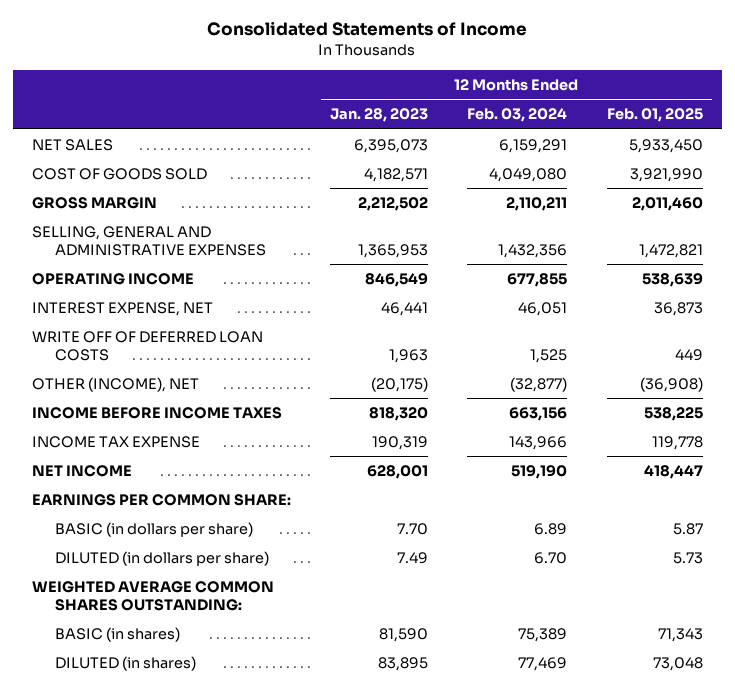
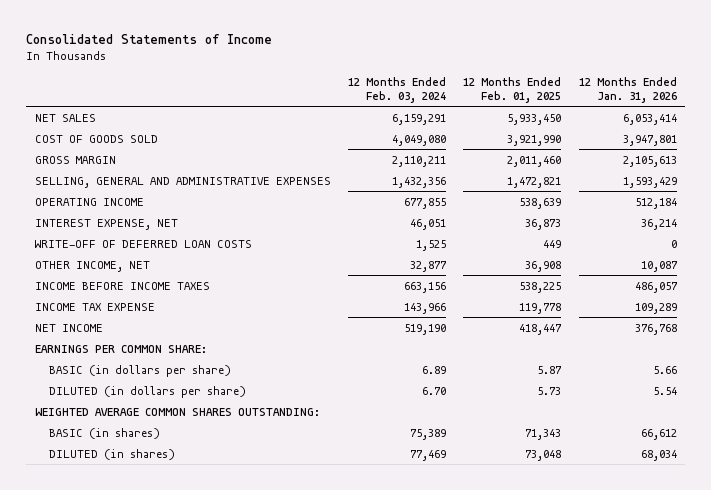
- | 12 Months Ended Jan. 28, 2023 | 12 Months Ended Feb. 03, 2024 | 12 Months Ended Feb. 01, 2025
+ | 12 Months Ended Feb. 03, 2024 | 12 Months Ended Feb. 01, 2025 | 12 Months Ended Jan. 31, 2026
- WRITE OFF OF DEFERRED LOAN COSTS | 1,963 | 1,525 | 449
- OTHER (INCOME), NET | (20,175) | (32,877) | (36,908)
+ WRITE-OFF OF DEFERRED LOAN COSTS | 1,525 | 449 | 0
+ OTHER INCOME, NET | 32,877 | 36,908 | 10,087

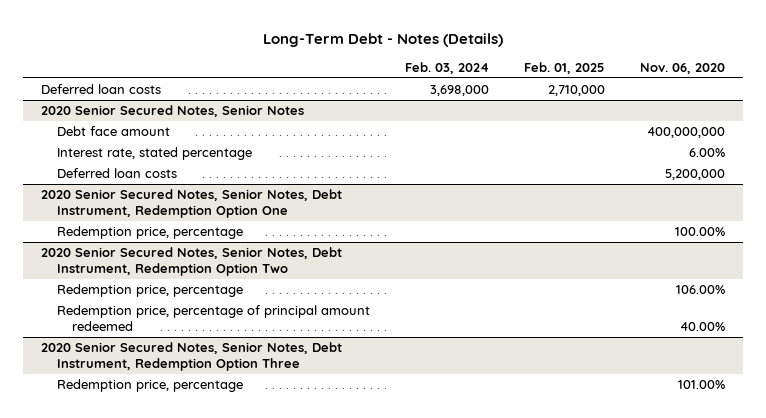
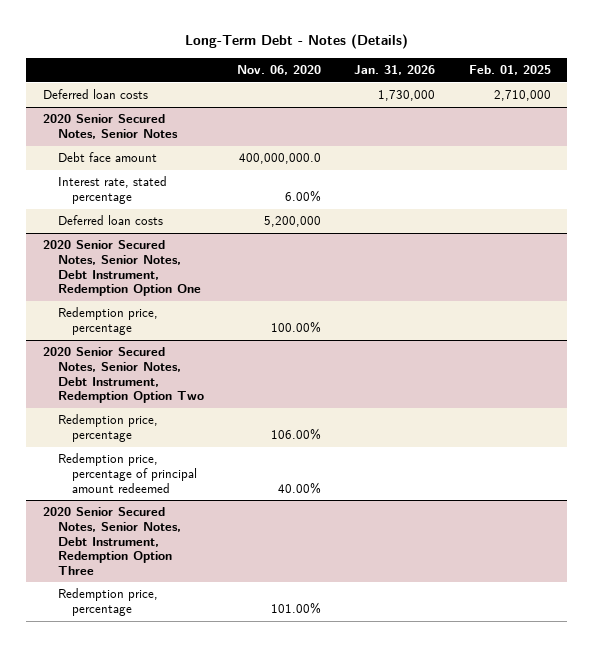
- | Feb. 03, 2024 | Feb. 01, 2025 | Nov. 06, 2020
+ | Nov. 06, 2020 | Jan. 31, 2026 | Feb. 01, 2025
@ 2020 Senior Secured Notes, Senior Notes
- Debt face amount | | | 400,000,000
+ Debt face amount | 400,000,000.0 | |

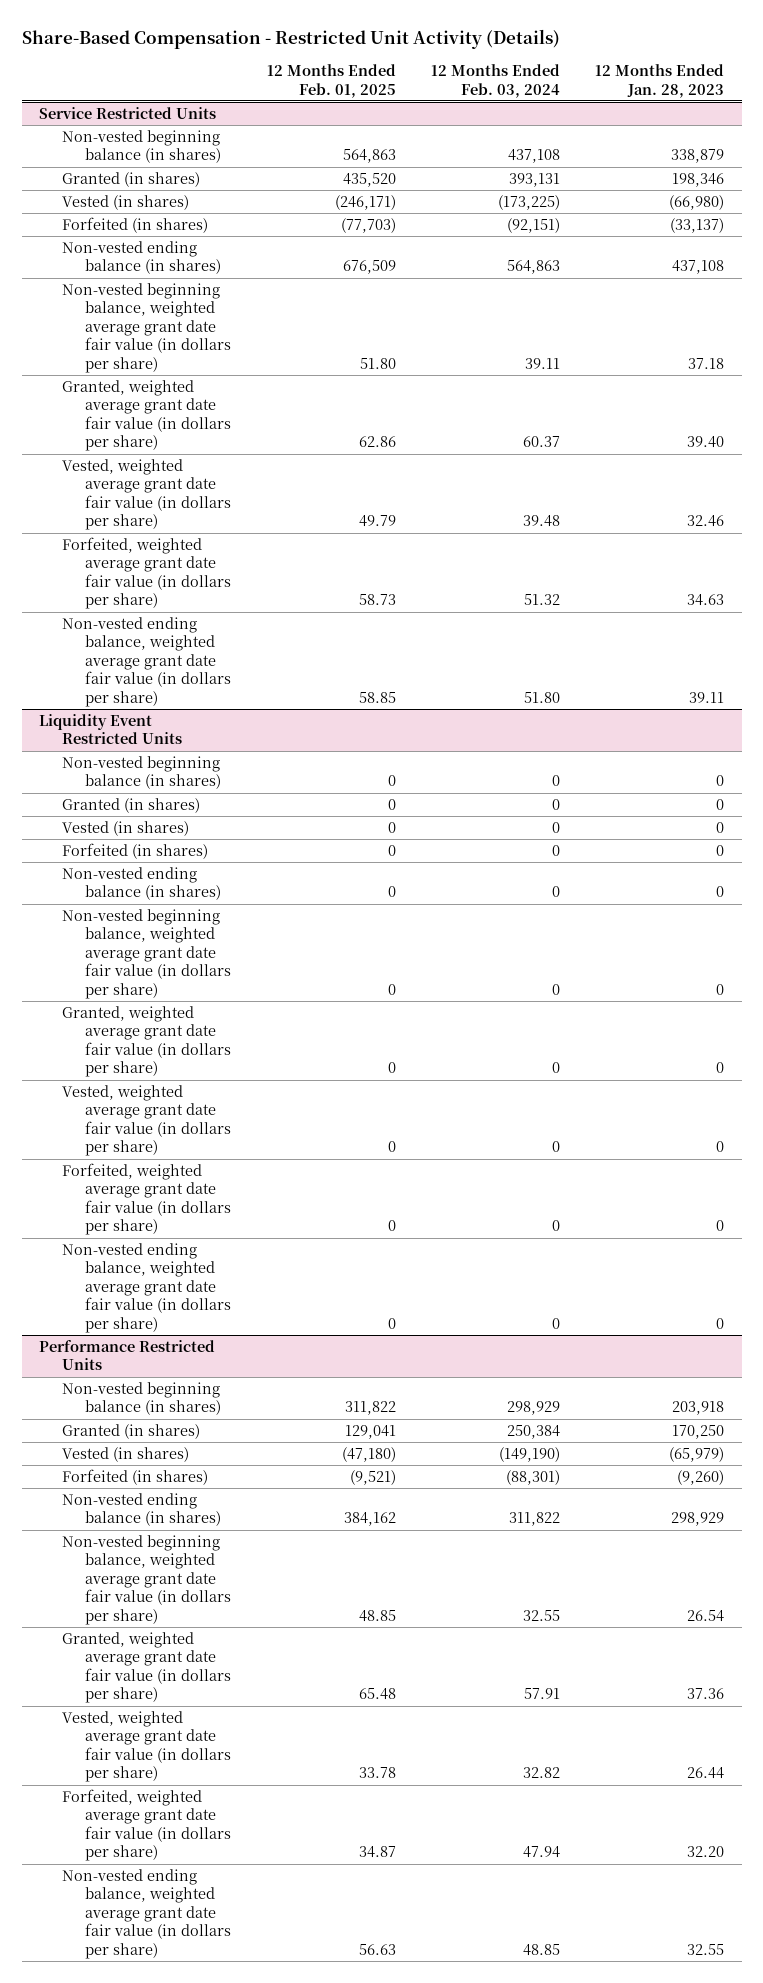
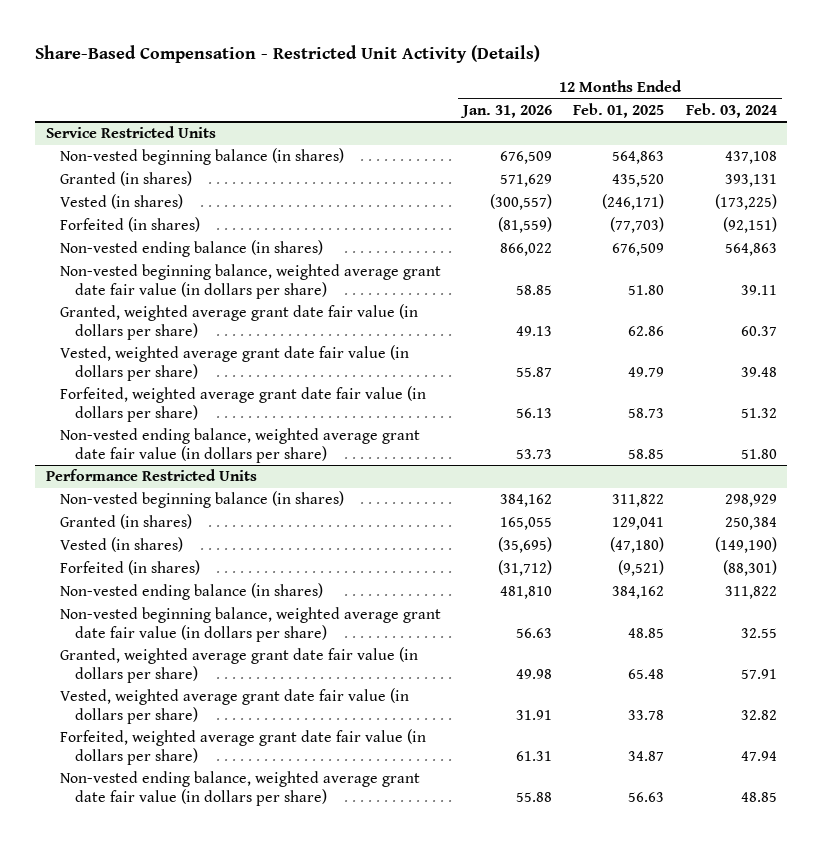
- | 12 Months Ended Feb. 01, 2025 | 12 Months Ended Feb. 03, 2024 | 12 Months Ended Jan. 28, 2023
+ | 12 Months Ended Jan. 31, 2026 | 12 Months Ended Feb. 01, 2025 | 12 Months Ended Feb. 03, 2024
- Liquidity Event Restricted Units
- Non-vested beginning balance (in shares) | 0 | 0 | 0
- Granted (in shares) | 0 | 0 | 0
- Vested (in shares) | 0 | 0 | 0
- Forfeited (in shares) | 0 | 0 | 0
- Non-vested ending balance (in shares) | 0 | 0 | 0
- Non-vested beginning balance, weighted average grant date fair value (in dollars per share) | 0 | 0 | 0
- Granted, weighted average grant date fair value (in dollars per share) | 0 | 0 | 0
- Vested, weighted average grant date fair value (in dollars per share) | 0 | 0 | 0
- Forfeited, weighted average grant date fair value (in dollars per share) | 0 | 0 | 0
- Non-vested ending balance, weighted average grant date fair value (in dollars per share) | 0 | 0 | 0

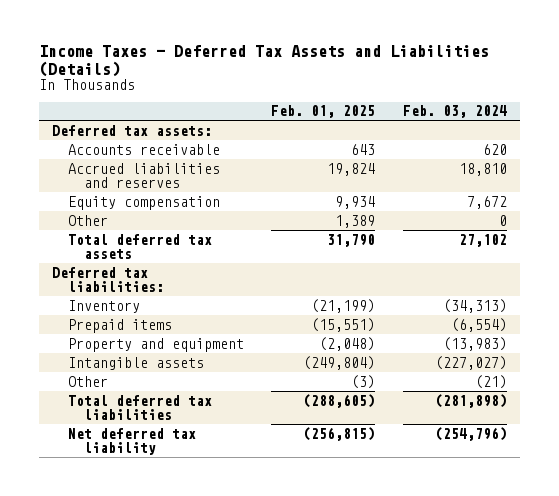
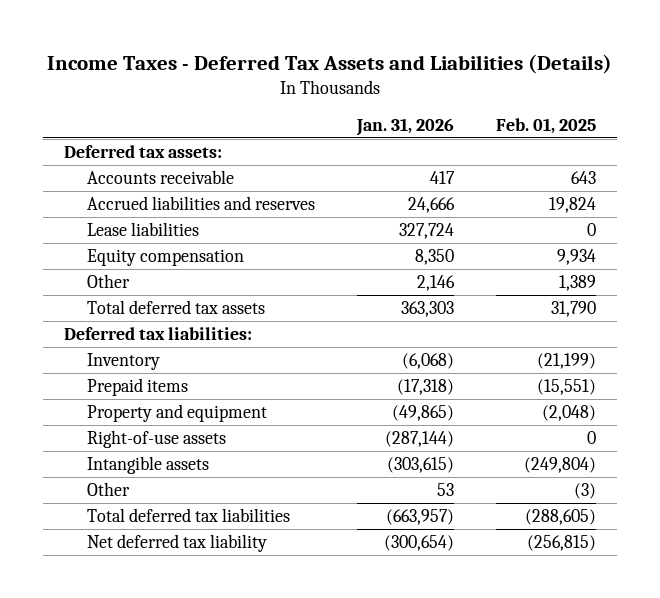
- | Feb. 01, 2025 | Feb. 03, 2024
+ | Jan. 31, 2026 | Feb. 01, 2025
+ Lease liabilities | 327,724 | 0
+ Right-of-use assets | (287,144) | 0

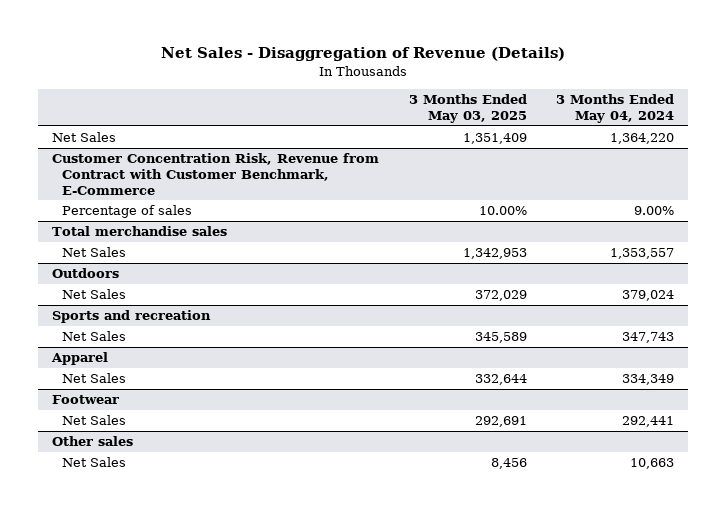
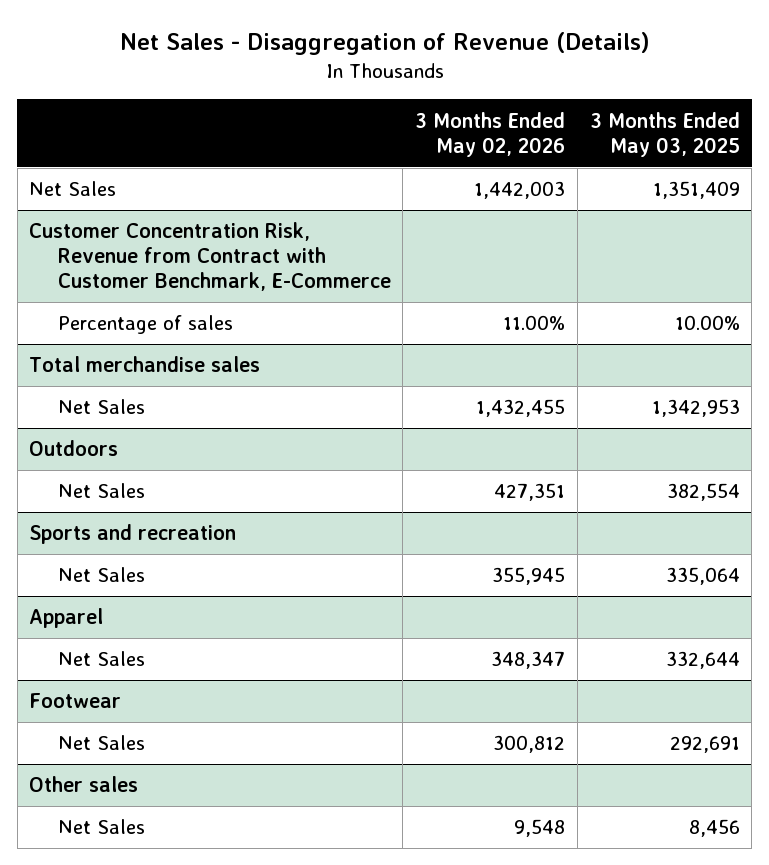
- | 3 Months Ended May 03, 2025 | 3 Months Ended May 04, 2024
+ | 3 Months Ended May 02, 2026 | 3 Months Ended May 03, 2025
@ Outdoors
- Net Sales | 372,029 | 379,024
+ Net Sales | 427,351 | 382,554
@ Sports and recreation
- Net Sales | 345,589 | 347,743
+ Net Sales | 355,945 | 335,064

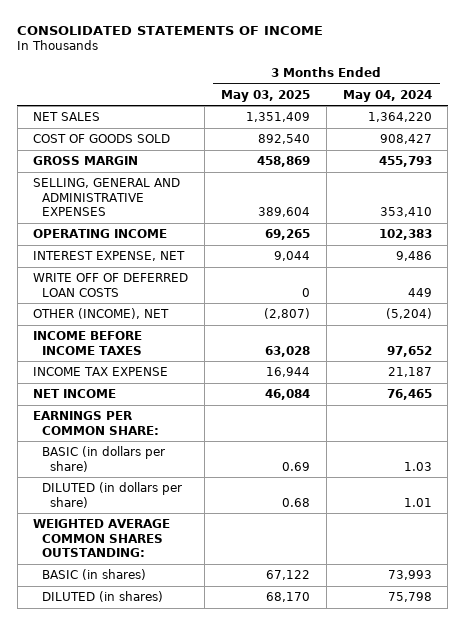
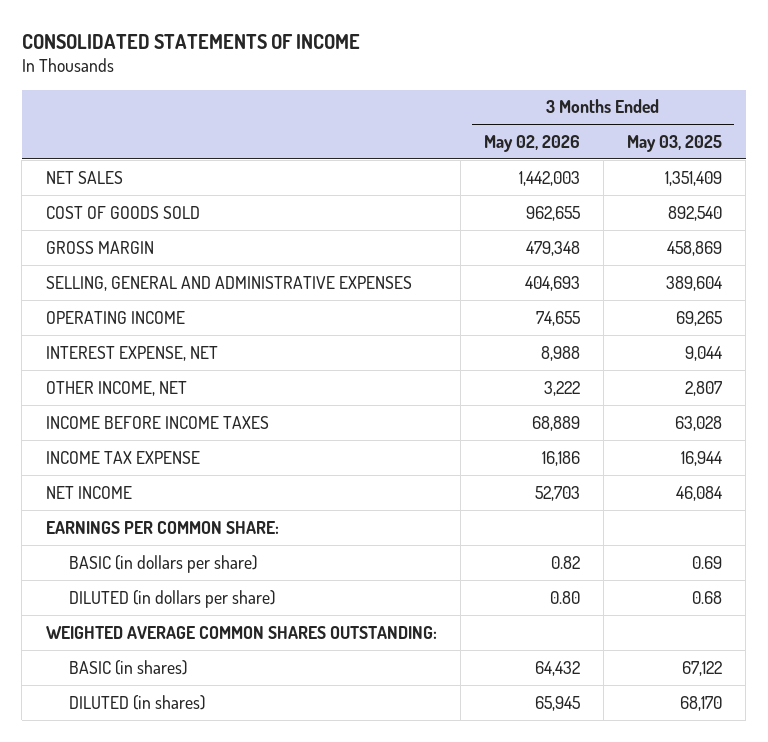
- | 3 Months Ended May 03, 2025 | 3 Months Ended May 04, 2024
+ | 3 Months Ended May 02, 2026 | 3 Months Ended May 03, 2025
- WRITE OFF OF DEFERRED LOAN COSTS | 0 | 449
- OTHER (INCOME), NET | (2,807) | (5,204)
+ OTHER INCOME, NET | 3,222 | 2,807

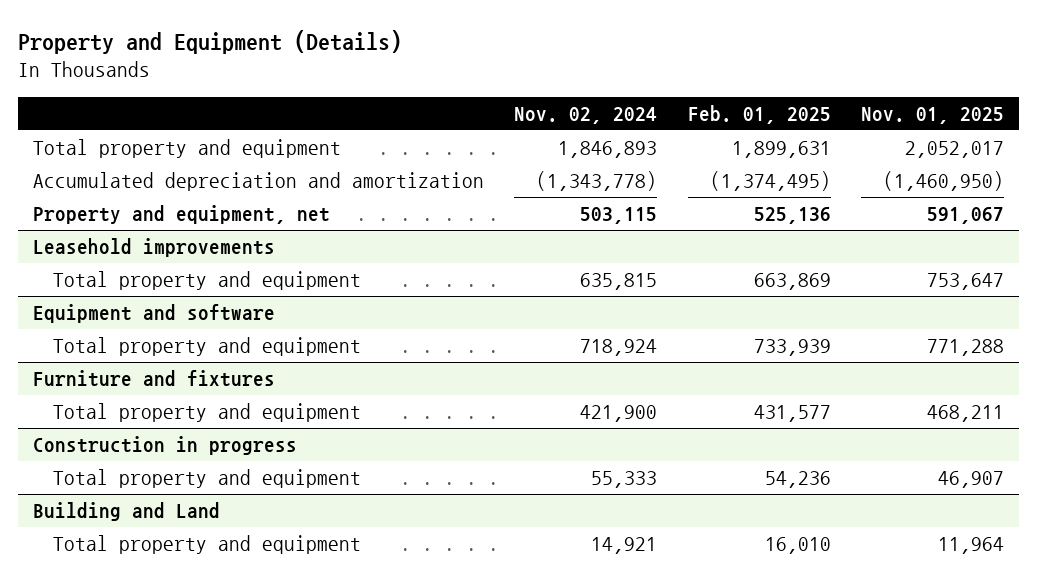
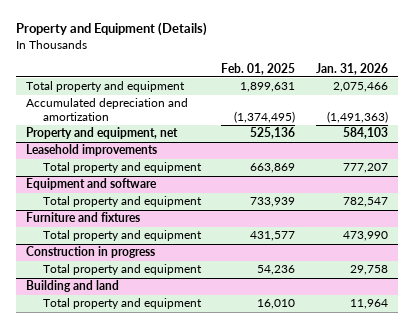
- | Nov. 02, 2024 | Feb. 01, 2025 | Nov. 01, 2025
+ | Feb. 01, 2025 | Jan. 31, 2026
- Building and Land
+ Building and land

